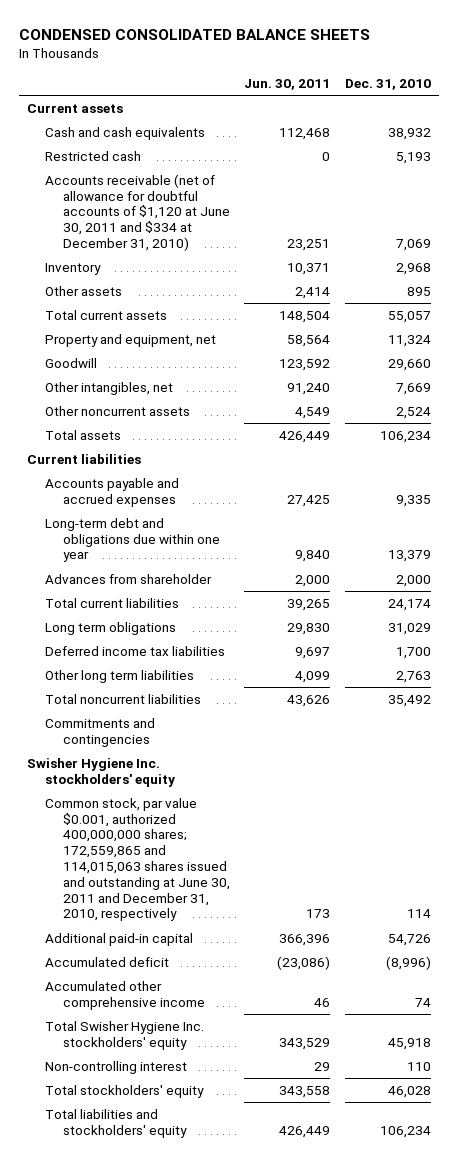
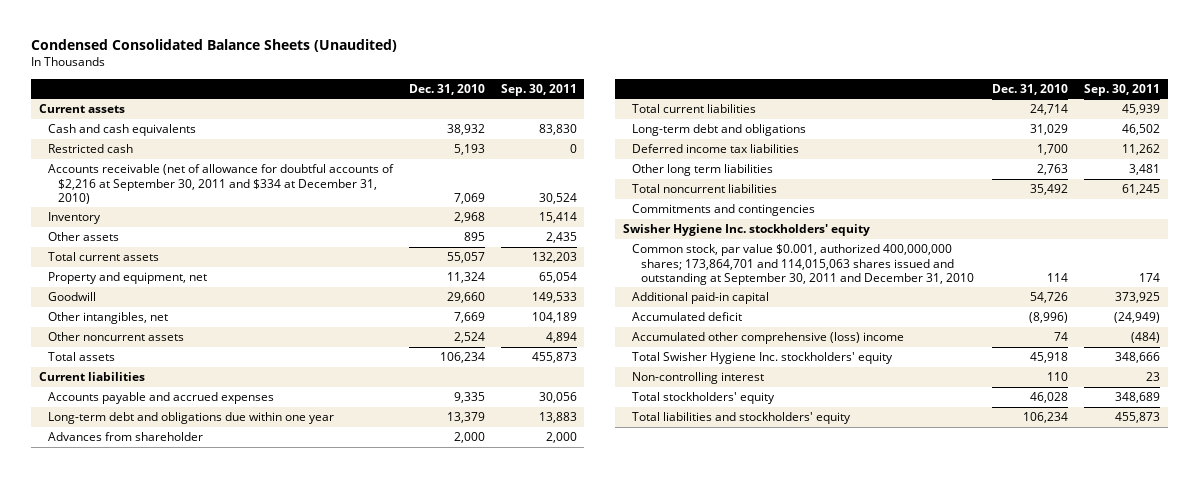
- CONDENSED CONSOLIDATED BALANCE SHEETS
+ Condensed Consolidated Balance Sheets (Unaudited)
- | Jun. 30, 2011 | Dec. 31, 2010
+ | Dec. 31, 2010 | Sep. 30, 2011
- Accounts receivable (net of allowance for doubtful accounts of $1,120 at June 30, 2011 and $334 at December 31, 2010) | 23,251 | 7,069
+ Accounts receivable (net of allowance for doubtful accounts of $2,216 at September 30, 2011 and $334 at December 31, 2010) | 7,069 | 30,524
- Total current liabilities | 39,265 | 24,174
- Long term obligations | 29,830 | 31,029
+ Total current liabilities | 24,714 | 45,939
+ Long-term debt and obligations | 31,029 | 46,502
- Common stock, par value $0.001, authorized 400,000,000 shares; 172,559,865 and 114,015,063 shares issued and outstanding at June 30, 2011 and December 31, 2010, respectively | 173 | 114
+ Common stock, par value $0.001, authorized 400,000,000 shares; 173,864,701 and 114,015,063 shares issued and outstanding at September 30, 2011 and December 31, 2010 | 114 | 174
- Accumulated other comprehensive income | 46 | 74
+ Accumulated other comprehensive (loss) income | 74 | (484)

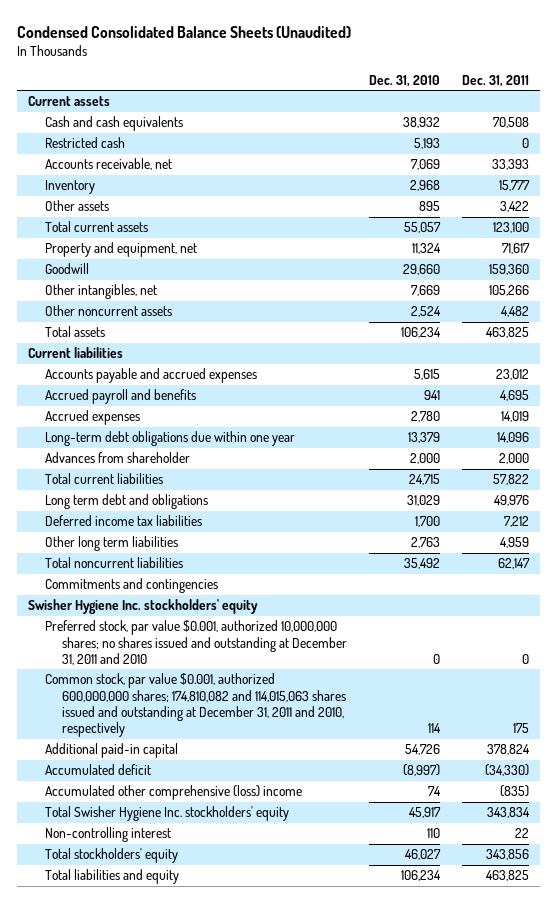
- | Dec. 31, 2010 | Sep. 30, 2011
+ | Dec. 31, 2010 | Dec. 31, 2011
- Accounts receivable (net of allowance for doubtful accounts of $2,216 at September 30, 2011 and $334 at December 31, 2010) | 7,069 | 30,524
+ Accounts receivable, net | 7,069 | 33,393
- Accounts payable and accrued expenses | 9,335 | 30,056
- Long-term debt and obligations due within one year | 13,379 | 13,883
+ Accounts payable and accrued expenses | 5,615 | 23,012
+ Accrued payroll and benefits | 941 | 4,695
+ Accrued expenses | 2,780 | 14,019
+ Long-term debt obligations due within one year | 13,379 | 14,096
- Total current liabilities | 24,714 | 45,939
- Long-term debt and obligations | 31,029 | 46,502
+ Total current liabilities | 24,715 | 57,822
+ Long term debt and obligations | 31,029 | 49,976
- Common stock, par value $0.001, authorized 400,000,000 shares; 173,864,701 and 114,015,063 shares issued and outstanding at September 30, 2011 and December 31, 2010 | 114 | 174
+ Preferred stock, par value $0.001, authorized 10,000,000 shares; no shares issued and outstanding at December 31, 2011 and 2010 | 0 | 0
+ Common stock, par value $0.001, authorized 600,000,000 shares; 174,810,082 and 114,015,063 shares issued and outstanding at December 31, 2011 and 2010, respectively | 114 | 175
- Accumulated deficit | (8,996) | (24,949)
+ Accumulated deficit | (8,997) | (34,330)
- Total Swisher Hygiene Inc. stockholders' equity | 45,918 | 348,666
+ Total Swisher Hygiene Inc. stockholders' equity | 45,917 | 343,834
- Total stockholders' equity | 46,028 | 348,689
- Total liabilities and stockholders' equity | 106,234 | 455,873
+ Total stockholders' equity | 46,027 | 343,856
+ Total liabilities and equity | 106,234 | 463,825

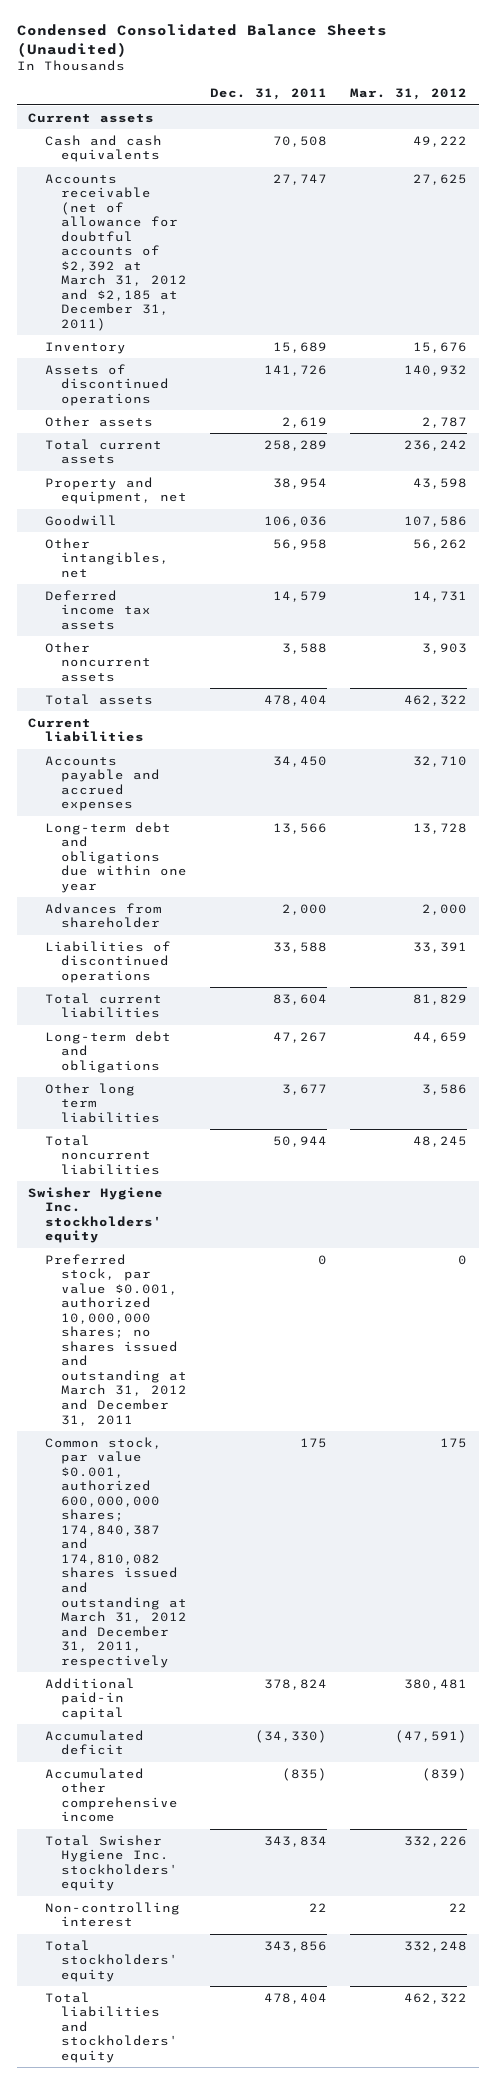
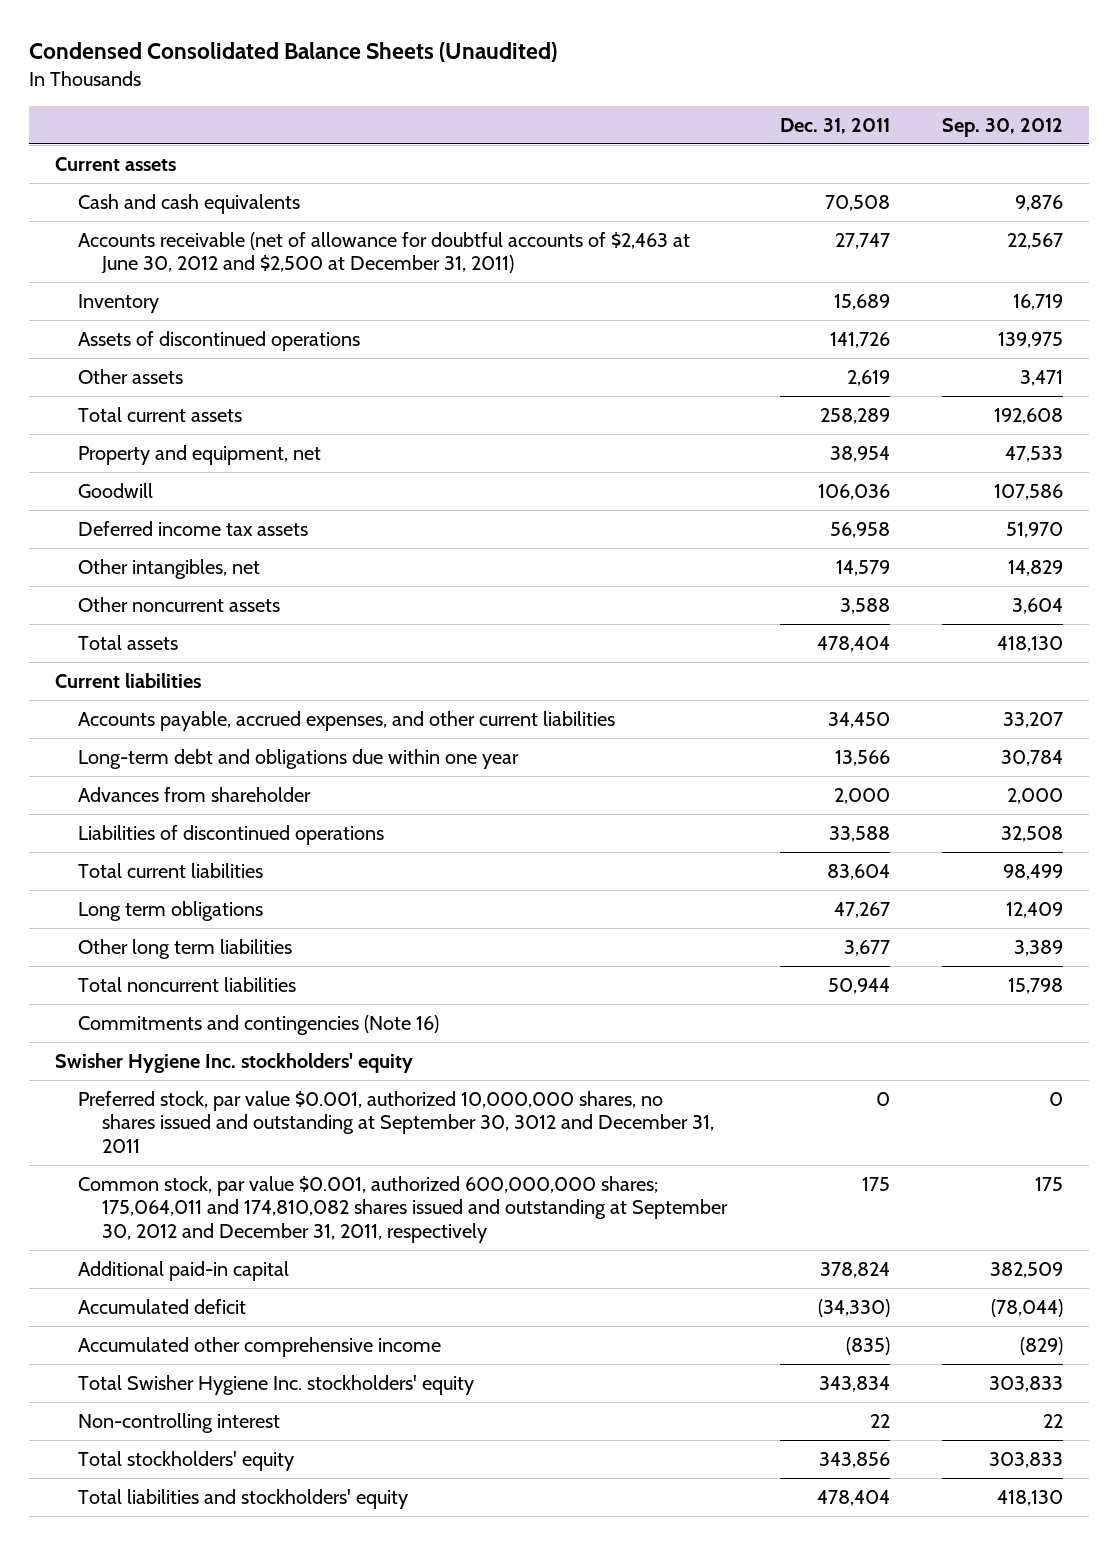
- | Dec. 31, 2011 | Mar. 31, 2012
+ | Dec. 31, 2011 | Sep. 30, 2012
- Accounts receivable (net of allowance for doubtful accounts of $2,392 at March 31, 2012 and $2,185 at December 31, 2011) | 27,747 | 27,625
+ Accounts receivable (net of allowance for doubtful accounts of $2,463 at June 30, 2012 and $2,500 at December 31, 2011) | 27,747 | 22,567
- Other intangibles, net | 56,958 | 56,262
- Deferred income tax assets | 14,579 | 14,731
+ Deferred income tax assets | 56,958 | 51,970
+ Other intangibles, net | 14,579 | 14,829
- Accounts payable and accrued expenses | 34,450 | 32,710
+ Accounts payable, accrued expenses, and other current liabilities | 34,450 | 33,207
- Long-term debt and obligations | 47,267 | 44,659
+ Long term obligations | 47,267 | 12,409
+ Commitments and contingencies (Note 16)
- Preferred stock, par value $0.001, authorized 10,000,000 shares; no shares issued and outstanding at March 31, 2012 and December 31, 2011 | 0 | 0
- Common stock, par value $0.001, authorized 600,000,000 shares; 174,840,387 and 174,810,082 shares issued and outstanding at March 31, 2012 and December 31, 2011, respectively | 175 | 175
+ Preferred stock, par value $0.001, authorized 10,000,000 shares, no shares issued and outstanding at September 30, 3012 and December 31, 2011 | 0 | 0
+ Common stock, par value $0.001, authorized 600,000,000 shares; 175,064,011 and 174,810,082 shares issued and outstanding at September 30, 2012 and December 31, 2011, respectively | 175 | 175

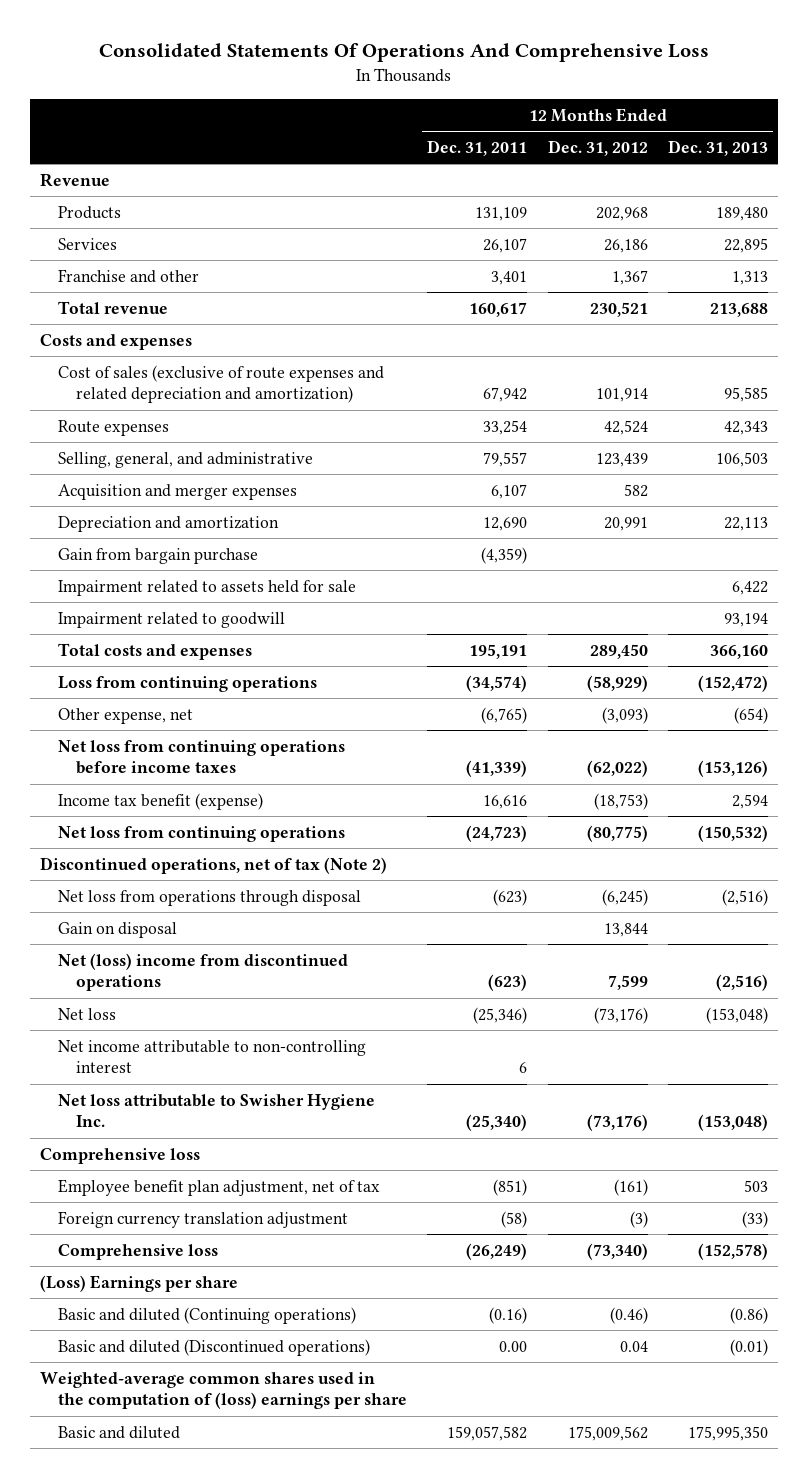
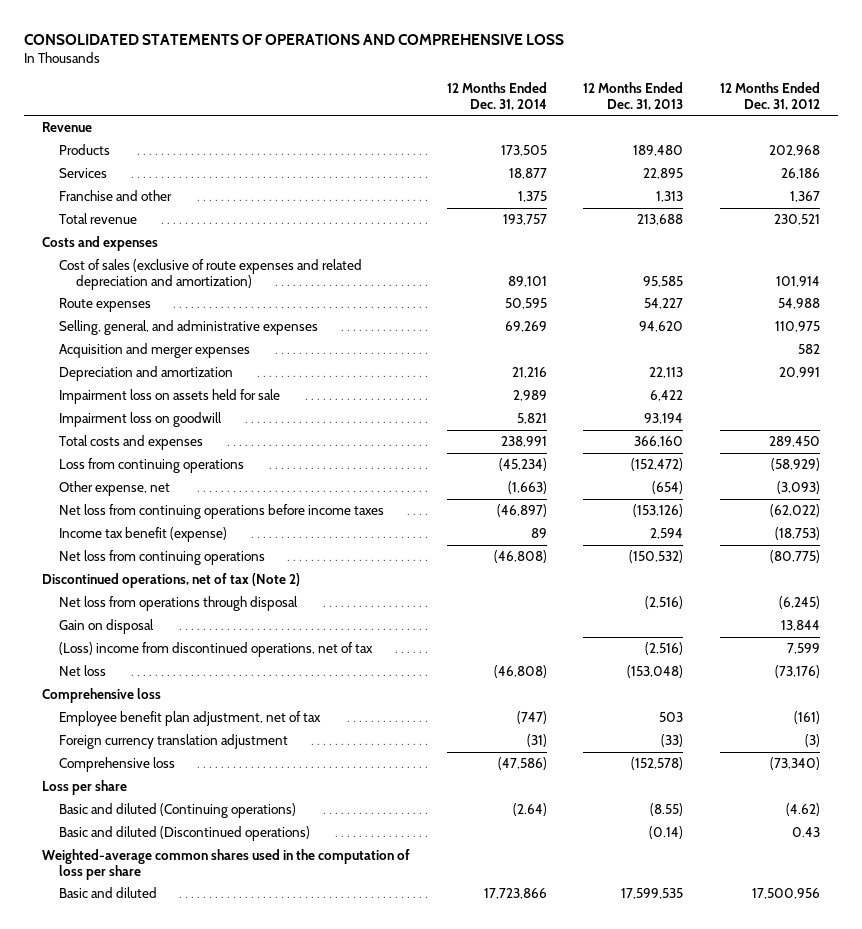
- Consolidated Statements Of Operations And Comprehensive Loss
+ CONSOLIDATED STATEMENTS OF OPERATIONS AND COMPREHENSIVE LOSS
- | 12 Months Ended Dec. 31, 2011 | 12 Months Ended Dec. 31, 2012 | 12 Months Ended Dec. 31, 2013
+ | 12 Months Ended Dec. 31, 2014 | 12 Months Ended Dec. 31, 2013 | 12 Months Ended Dec. 31, 2012
- Route expenses | 33,254 | 42,524 | 42,343
- Selling, general, and administrative | 79,557 | 123,439 | 106,503
+ Route expenses | 50,595 | 54,227 | 54,988
+ Selling, general, and administrative expenses | 69,269 | 94,620 | 110,975
- Gain from bargain purchase | (4,359) | |
- Impairment related to assets held for sale | | | 6,422
- Impairment related to goodwill | | | 93,194
+ Impairment loss on assets held for sale | 2,989 | 6,422 |
+ Impairment loss on goodwill | 5,821 | 93,194 |
- Net (loss) income from discontinued operations | (623) | 7,599 | (2,516)
+ (Loss) income from discontinued operations, net of tax | | (2,516) | 7,599
- Net income attributable to non-controlling interest | 6 | |
- Net loss attributable to Swisher Hygiene Inc. | (25,340) | (73,176) | (153,048)
- (Loss) Earnings per share
- Basic and diluted (Continuing operations) | (0.16) | (0.46) | (0.86)
- Basic and diluted (Discontinued operations) | 0.00 | 0.04 | (0.01)
- Weighted-average common shares used in the computation of (loss) earnings per share
- Basic and diluted | 159,057,582 | 175,009,562 | 175,995,350
+ Loss per share
+ Basic and diluted (Continuing operations) | (2.64) | (8.55) | (4.62)
+ Basic and diluted (Discontinued operations) | | (0.14) | 0.43
+ Weighted-average common shares used in the computation of loss per share
+ Basic and diluted | 17,723,866 | 17,599,535 | 17,500,956

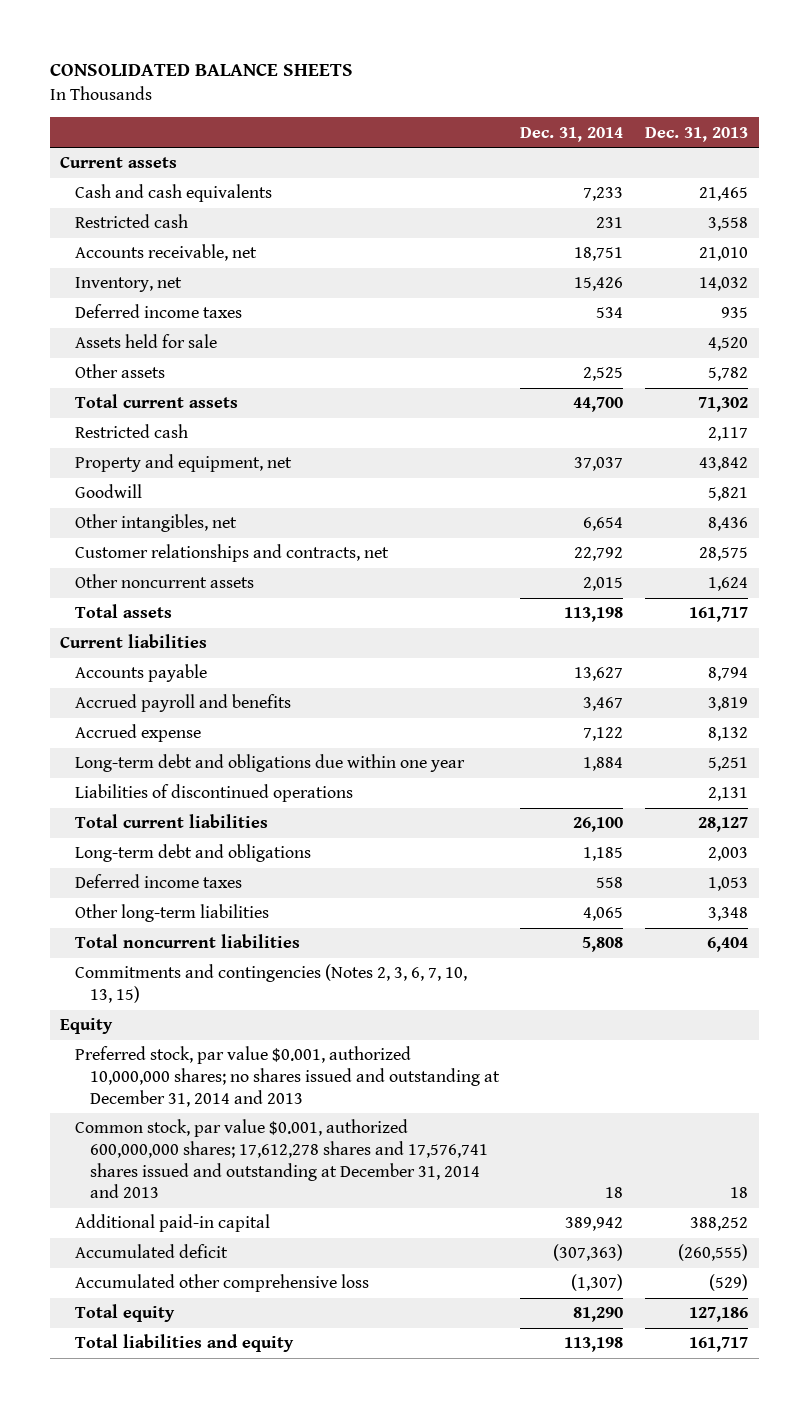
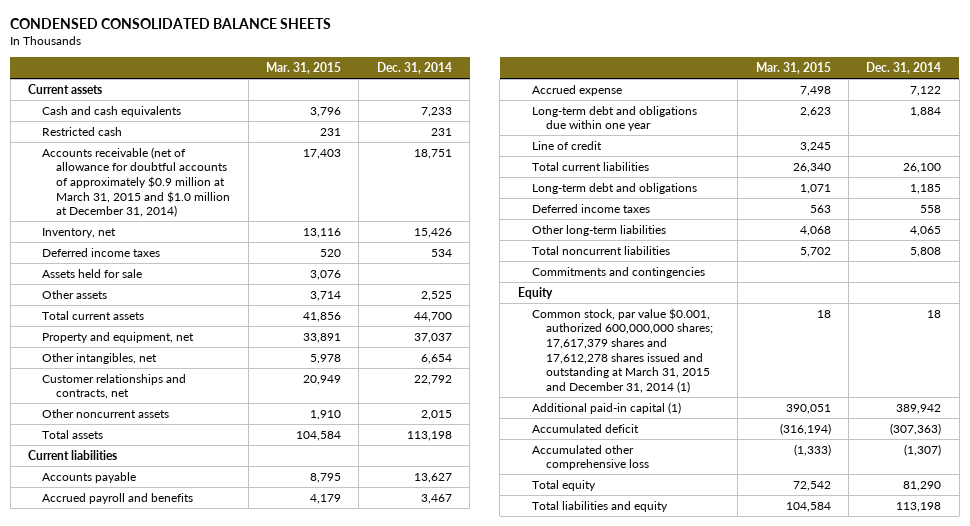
- CONSOLIDATED BALANCE SHEETS
+ CONDENSED CONSOLIDATED BALANCE SHEETS
- | Dec. 31, 2014 | Dec. 31, 2013
+ | Mar. 31, 2015 | Dec. 31, 2014
- Accounts receivable, net | 18,751 | 21,010
+ Accounts receivable (net of allowance for doubtful accounts of approximately $0.9 million at March 31, 2015 and $1.0 million at December 31, 2014) | 17,403 | 18,751
- Restricted cash | | 2,117
- Goodwill | | 5,821
- Liabilities of discontinued operations | | 2,131
+ Line of credit | 3,245 |
- Commitments and contingencies (Notes 2, 3, 6, 7, 10, 13, 15)
+ Commitments and contingencies
- Preferred stock, par value $0.001, authorized 10,000,000 shares; no shares issued and outstanding at December 31, 2014 and 2013
- Common stock, par value $0.001, authorized 600,000,000 shares; 17,612,278 shares and 17,576,741 shares issued and outstanding at December 31, 2014 and 2013 | 18 | 18
- Additional paid-in capital | 389,942 | 388,252
+ Common stock, par value $0.001, authorized 600,000,000 shares; 17,617,379 shares and 17,612,278 shares issued and outstanding at March 31, 2015 and December 31, 2014 (1) | 18 | 18
+ Additional paid-in capital (1) | 390,051 | 389,942

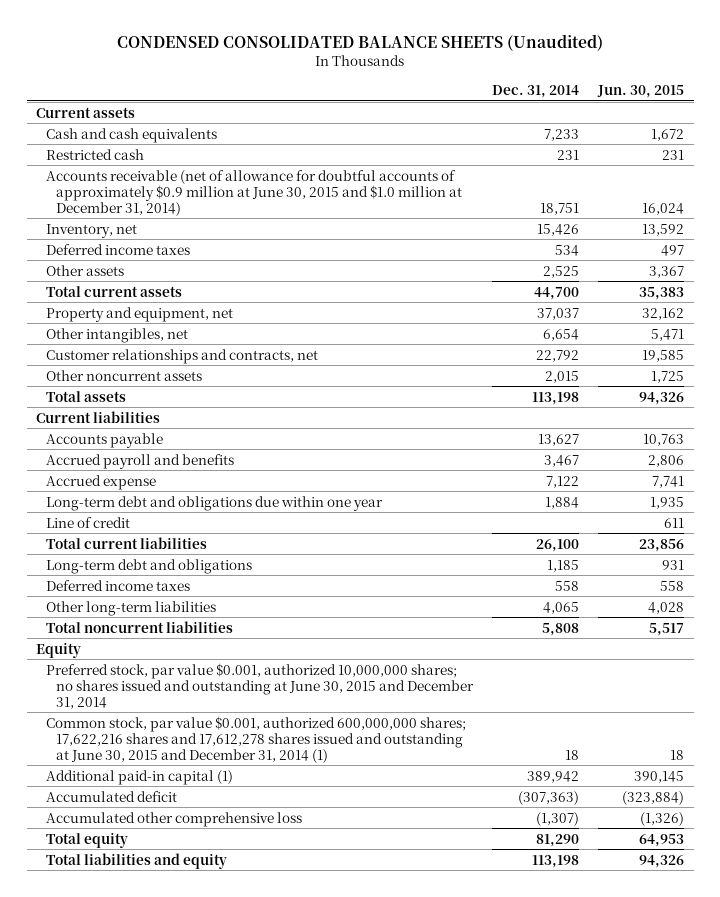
- CONDENSED CONSOLIDATED BALANCE SHEETS
+ CONDENSED CONSOLIDATED BALANCE SHEETS (Unaudited)
- | Mar. 31, 2015 | Dec. 31, 2014
+ | Dec. 31, 2014 | Jun. 30, 2015
- Accounts receivable (net of allowance for doubtful accounts of approximately $0.9 million at March 31, 2015 and $1.0 million at December 31, 2014) | 17,403 | 18,751
+ Accounts receivable (net of allowance for doubtful accounts of approximately $0.9 million at June 30, 2015 and $1.0 million at December 31, 2014) | 18,751 | 16,024
- Assets held for sale | 3,076 |
- Commitments and contingencies
- Common stock, par value $0.001, authorized 600,000,000 shares; 17,617,379 shares and 17,612,278 shares issued and outstanding at March 31, 2015 and December 31, 2014 (1) | 18 | 18
+ Preferred stock, par value $0.001, authorized 10,000,000 shares; no shares issued and outstanding at June 30, 2015 and December 31, 2014
+ Common stock, par value $0.001, authorized 600,000,000 shares; 17,622,216 shares and 17,612,278 shares issued and outstanding at June 30, 2015 and December 31, 2014 (1) | 18 | 18

